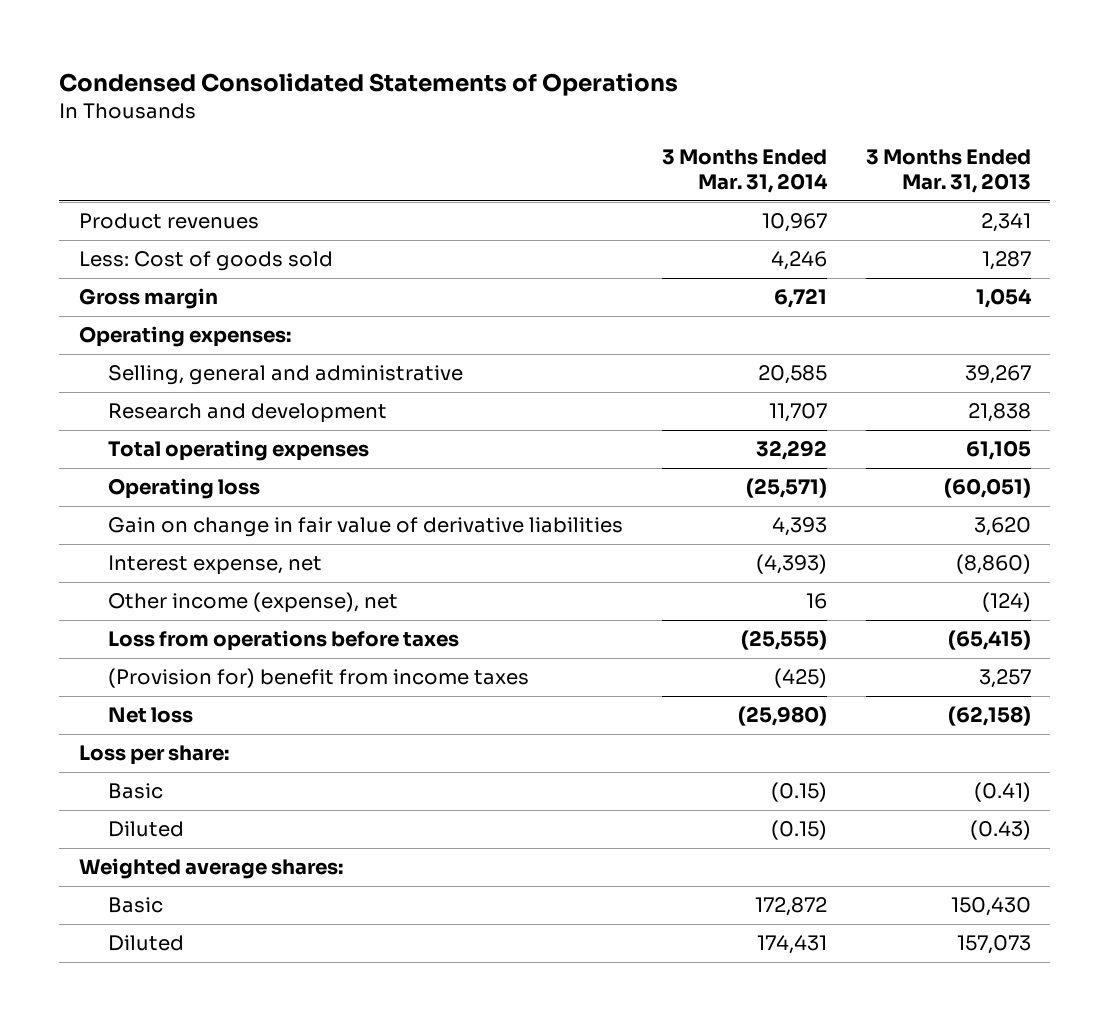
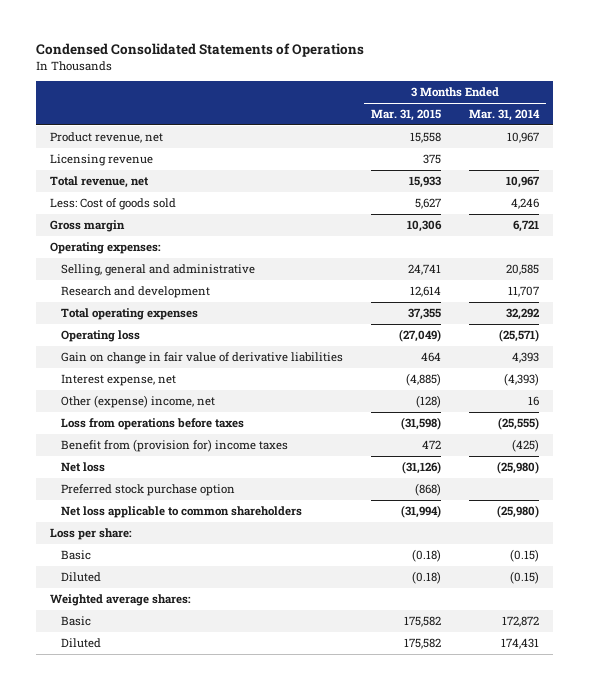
- | 3 Months Ended Mar. 31, 2014 | 3 Months Ended Mar. 31, 2013
+ | 3 Months Ended Mar. 31, 2015 | 3 Months Ended Mar. 31, 2014
- Product revenues | 10,967 | 2,341
+ Product revenue, net | 15,558 | 10,967
+ Licensing revenue | 375 |
+ Total revenue, net | 15,933 | 10,967
- Other income (expense), net | 16 | (124)
+ Other (expense) income, net | (128) | 16
- (Provision for) benefit from income taxes | (425) | 3,257
+ Benefit from (provision for) income taxes | 472 | (425)
+ Preferred stock purchase option | (868) |
+ Net loss applicable to common shareholders | (31,994) | (25,980)

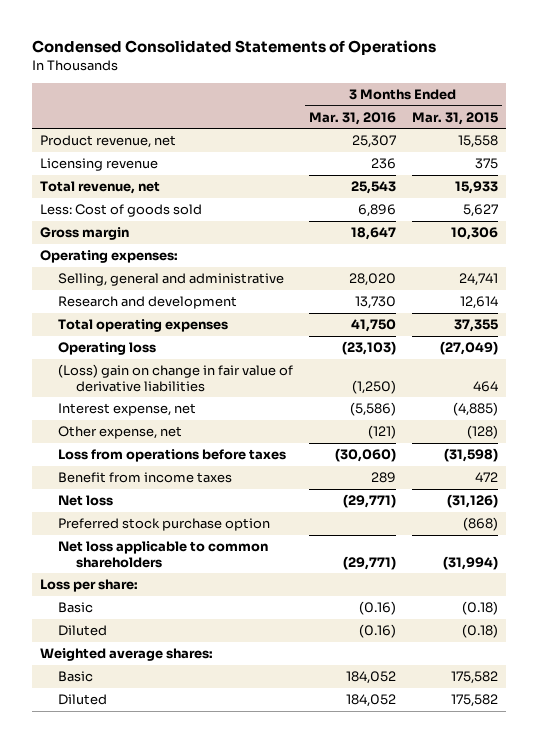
- | 3 Months Ended Mar. 31, 2015 | 3 Months Ended Mar. 31, 2014
+ | 3 Months Ended Mar. 31, 2016 | 3 Months Ended Mar. 31, 2015
- Gain on change in fair value of derivative liabilities | 464 | 4,393
+ (Loss) gain on change in fair value of derivative liabilities | (1,250) | 464
- Other (expense) income, net | (128) | 16
+ Other expense, net | (121) | (128)
- Benefit from (provision for) income taxes | 472 | (425)
+ Benefit from income taxes | 289 | 472

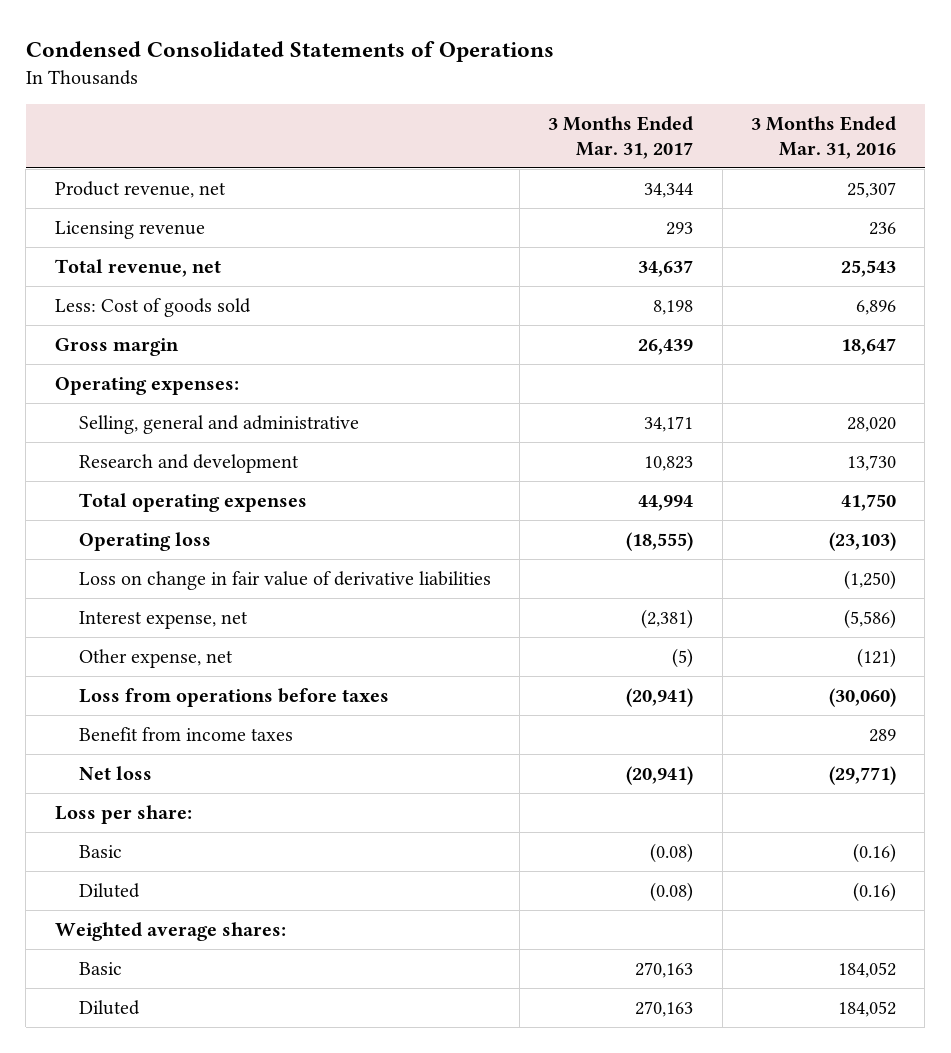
- | 3 Months Ended Mar. 31, 2016 | 3 Months Ended Mar. 31, 2015
+ | 3 Months Ended Mar. 31, 2017 | 3 Months Ended Mar. 31, 2016
- (Loss) gain on change in fair value of derivative liabilities | (1,250) | 464
+ Loss on change in fair value of derivative liabilities | | (1,250)
- Preferred stock purchase option | | (868)
- Net loss applicable to common shareholders | (29,771) | (31,994)

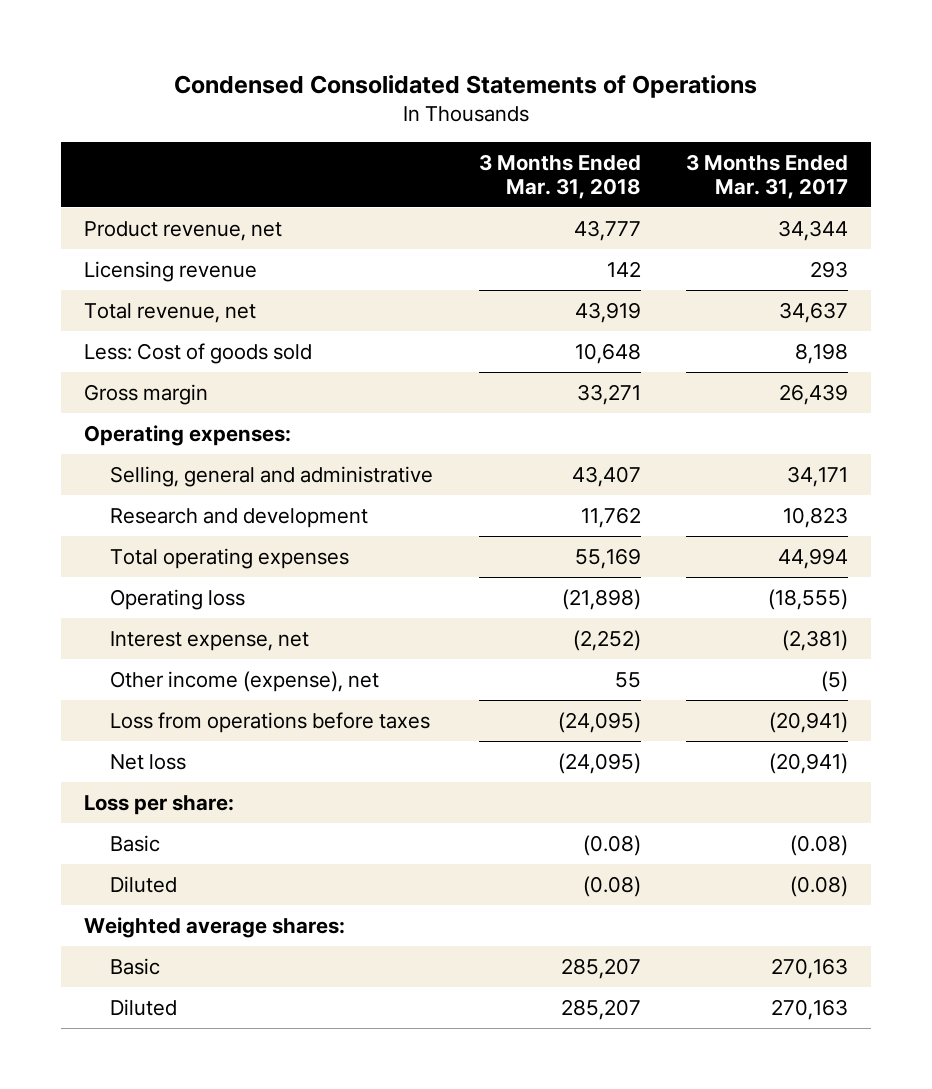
- | 3 Months Ended Mar. 31, 2017 | 3 Months Ended Mar. 31, 2016
+ | 3 Months Ended Mar. 31, 2018 | 3 Months Ended Mar. 31, 2017
- Loss on change in fair value of derivative liabilities | | (1,250)
- Other expense, net | (5) | (121)
+ Other income (expense), net | 55 | (5)
- Benefit from income taxes | | 289

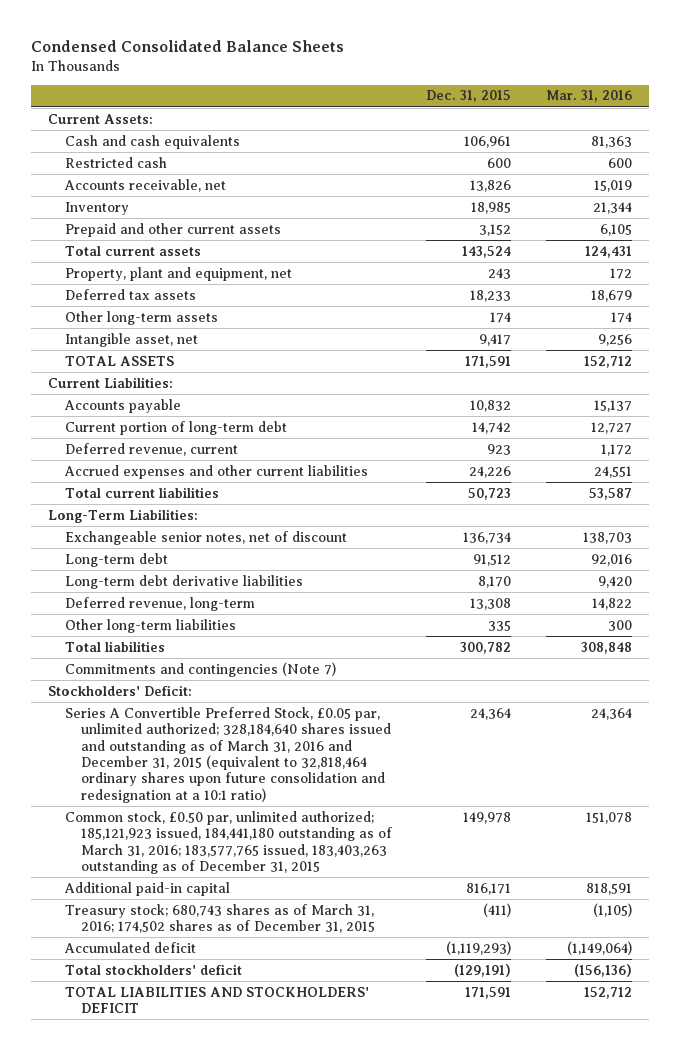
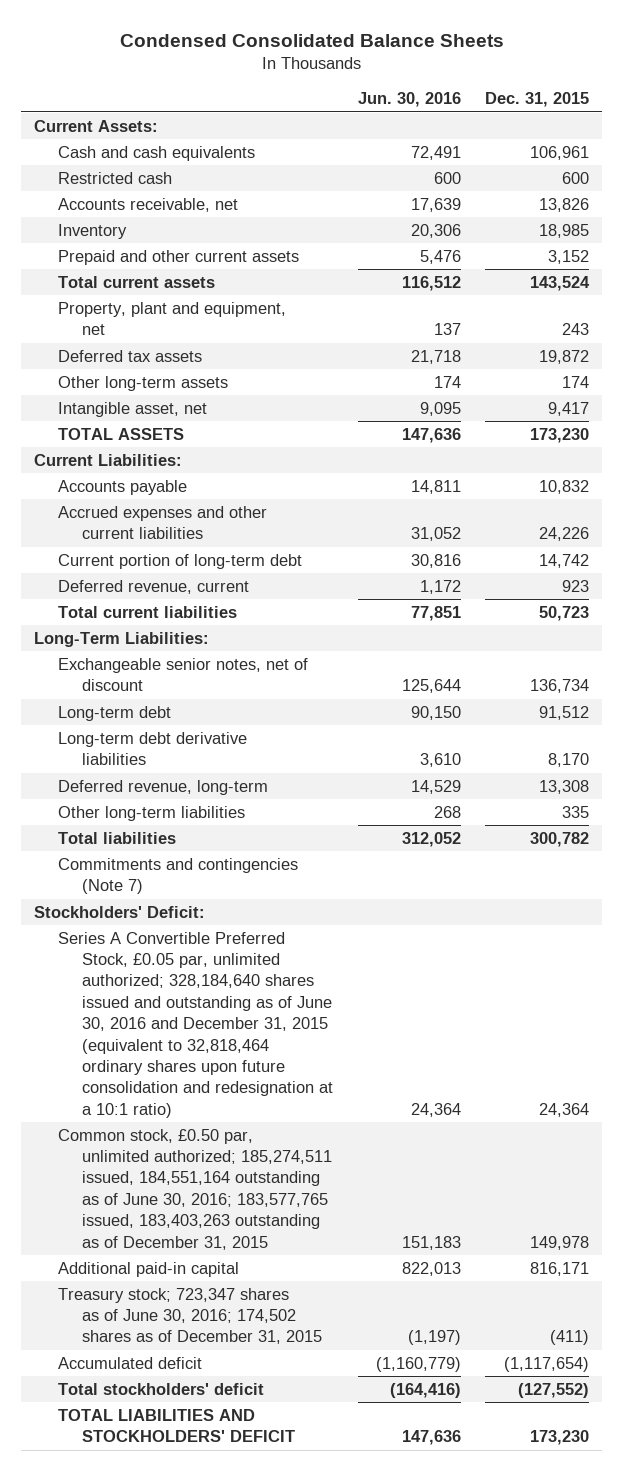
- | Dec. 31, 2015 | Mar. 31, 2016
+ | Jun. 30, 2016 | Dec. 31, 2015
- Deferred tax assets | 18,233 | 18,679
+ Deferred tax assets | 21,718 | 19,872
- TOTAL ASSETS | 171,591 | 152,712
+ TOTAL ASSETS | 147,636 | 173,230
moved up: Accrued expenses and other current liabilities | 31,052 | 24,226
- Series A Convertible Preferred Stock, £0.05 par, unlimited authorized; 328,184,640 shares issued and outstanding as of March 31, 2016 and December 31, 2015 (equivalent to 32,818,464 ordinary shares upon future consolidation and redesignation at a 10:1 ratio) | 24,364 | 24,364
- Common stock, £0.50 par, unlimited authorized; 185,121,923 issued, 184,441,180 outstanding as of March 31, 2016; 183,577,765 issued, 183,403,263 outstanding as of December 31, 2015 | 149,978 | 151,078
+ Series A Convertible Preferred Stock, £0.05 par, unlimited authorized; 328,184,640 shares issued and outstanding as of June 30, 2016 and December 31, 2015 (equivalent to 32,818,464 ordinary shares upon future consolidation and redesignation at a 10:1 ratio) | 24,364 | 24,364
+ Common stock, £0.50 par, unlimited authorized; 185,274,511 issued, 184,551,164 outstanding as of June 30, 2016; 183,577,765 issued, 183,403,263 outstanding as of December 31, 2015 | 151,183 | 149,978
- Treasury stock; 680,743 shares as of March 31, 2016; 174,502 shares as of December 31, 2015 | (411) | (1,105)
- Accumulated deficit | (1,119,293) | (1,149,064)
- Total stockholders' deficit | (129,191) | (156,136)
- TOTAL LIABILITIES AND STOCKHOLDERS' DEFICIT | 171,591 | 152,712
+ Treasury stock; 723,347 shares as of June 30, 2016; 174,502 shares as of December 31, 2015 | (1,197) | (411)
+ Accumulated deficit | (1,160,779) | (1,117,654)
+ Total stockholders' deficit | (164,416) | (127,552)
+ TOTAL LIABILITIES AND STOCKHOLDERS' DEFICIT | 147,636 | 173,230

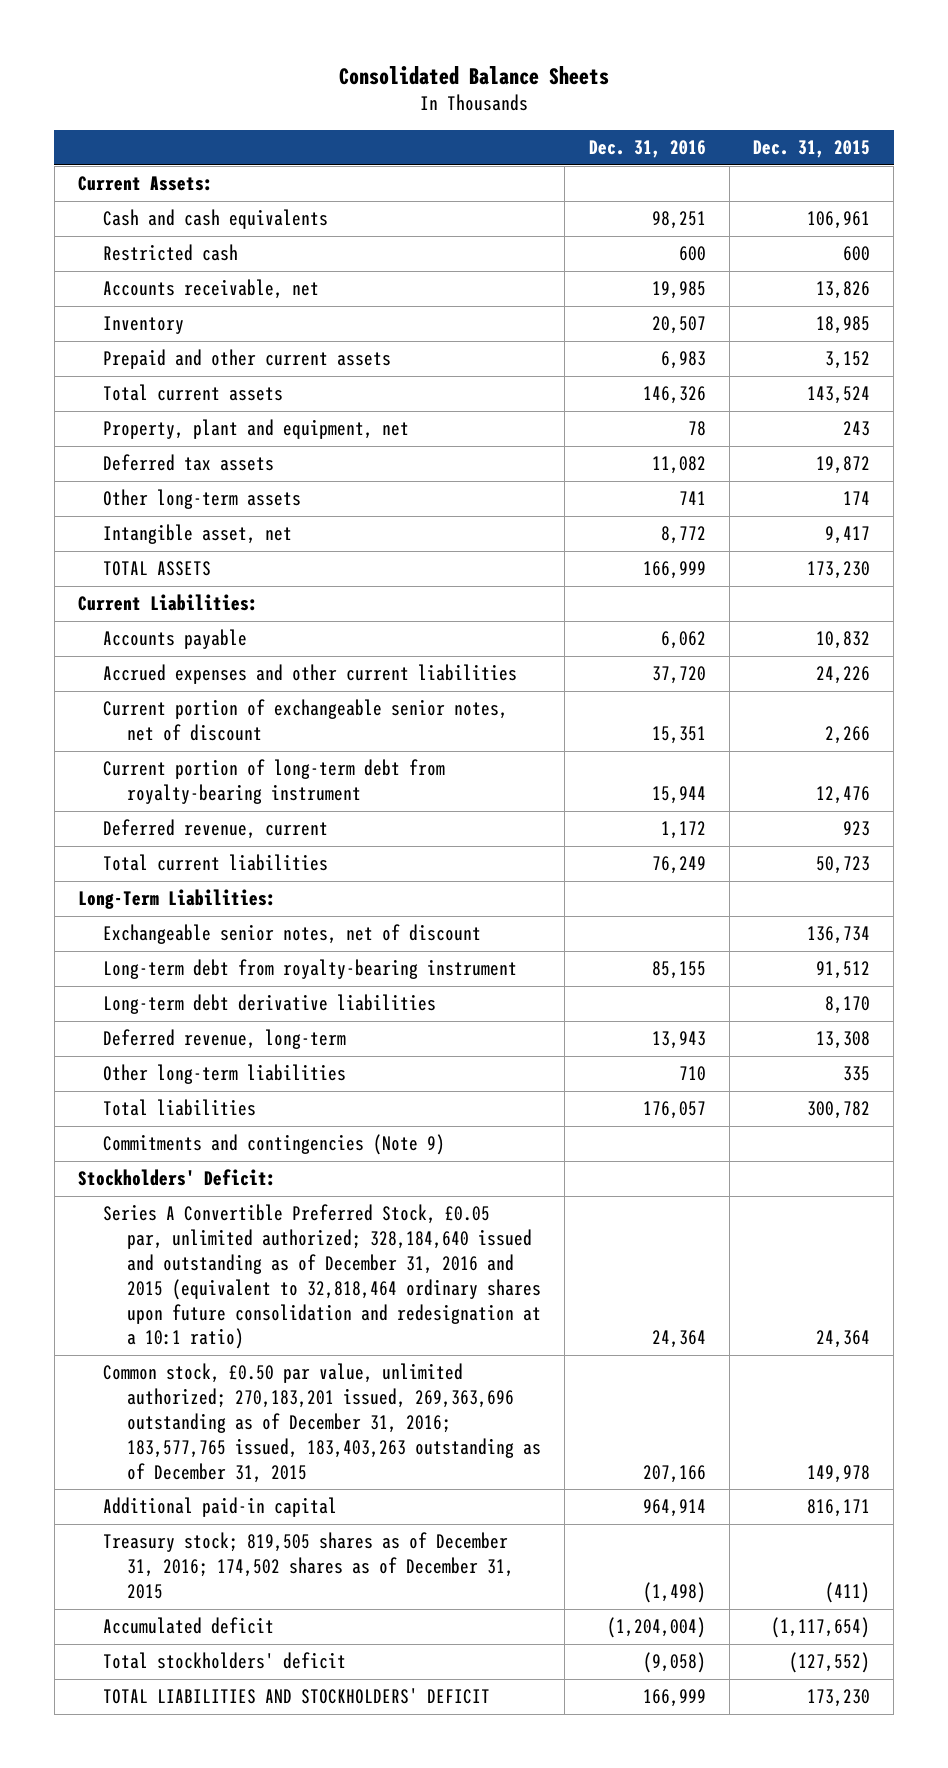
- Condensed Consolidated Balance Sheets
+ Consolidated Balance Sheets
- | Jun. 30, 2016 | Dec. 31, 2015
+ | Dec. 31, 2016 | Dec. 31, 2015
- Current portion of long-term debt | 30,816 | 14,742
+ Current portion of exchangeable senior notes, net of discount | 15,351 | 2,266
+ Current portion of long-term debt from royalty-bearing instrument | 15,944 | 12,476
- Long-term debt | 90,150 | 91,512
+ Long-term debt from royalty-bearing instrument | 85,155 | 91,512
- Commitments and contingencies (Note 7)
+ Commitments and contingencies (Note 9)
- Series A Convertible Preferred Stock, £0.05 par, unlimited authorized; 328,184,640 shares issued and outstanding as of June 30, 2016 and December 31, 2015 (equivalent to 32,818,464 ordinary shares upon future consolidation and redesignation at a 10:1 ratio) | 24,364 | 24,364
- Common stock, £0.50 par, unlimited authorized; 185,274,511 issued, 184,551,164 outstanding as of June 30, 2016; 183,577,765 issued, 183,403,263 outstanding as of December 31, 2015 | 151,183 | 149,978
+ Series A Convertible Preferred Stock, £0.05 par, unlimited authorized; 328,184,640 issued and outstanding as of December 31, 2016 and 2015 (equivalent to 32,818,464 ordinary shares upon future consolidation and redesignation at a 10:1 ratio) | 24,364 | 24,364
+ Common stock, £0.50 par value, unlimited authorized; 270,183,201 issued, 269,363,696 outstanding as of December 31, 2016; 183,577,765 issued, 183,403,263 outstanding as of December 31, 2015 | 207,166 | 149,978
- Treasury stock; 723,347 shares as of June 30, 2016; 174,502 shares as of December 31, 2015 | (1,197) | (411)
+ Treasury stock; 819,505 shares as of December 31, 2016; 174,502 shares as of December 31, 2015 | (1,498) | (411)

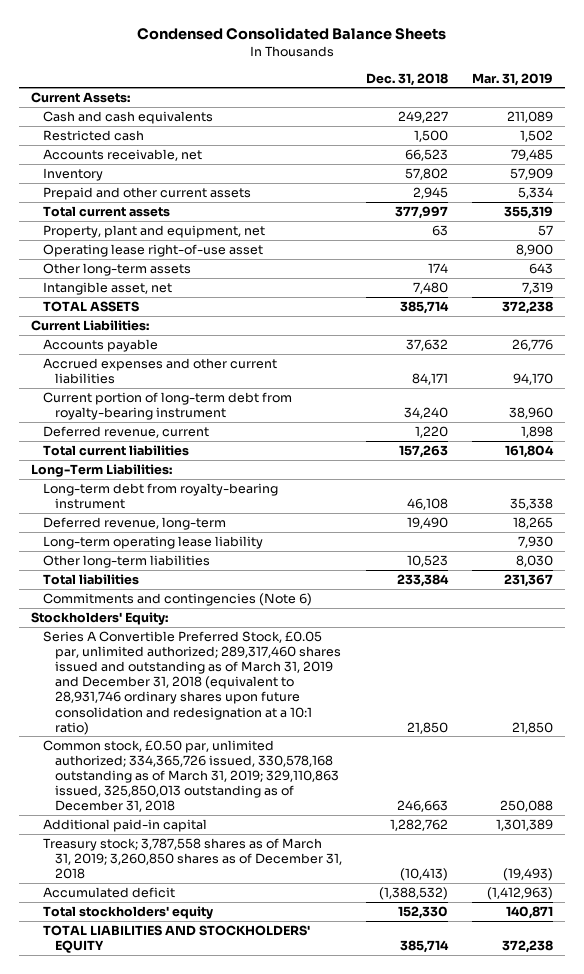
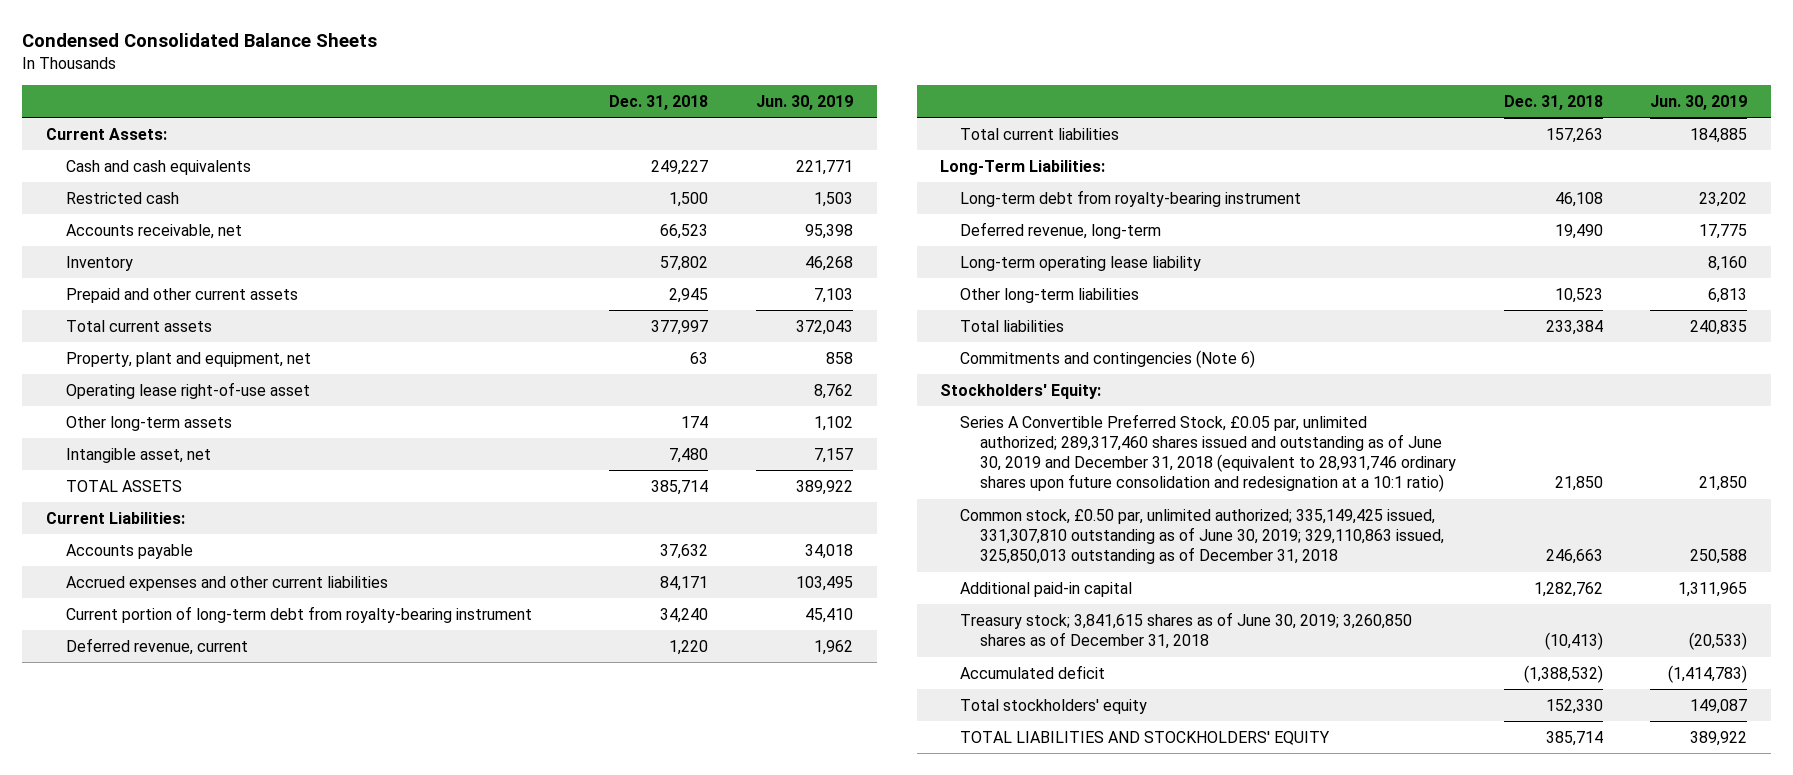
- | Dec. 31, 2018 | Mar. 31, 2019
+ | Dec. 31, 2018 | Jun. 30, 2019
- Series A Convertible Preferred Stock, £0.05 par, unlimited authorized; 289,317,460 shares issued and outstanding as of March 31, 2019 and December 31, 2018 (equivalent to 28,931,746 ordinary shares upon future consolidation and redesignation at a 10:1 ratio) | 21,850 | 21,850
- Common stock, £0.50 par, unlimited authorized; 334,365,726 issued, 330,578,168 outstanding as of March 31, 2019; 329,110,863 issued, 325,850,013 outstanding as of December 31, 2018 | 246,663 | 250,088
+ Series A Convertible Preferred Stock, £0.05 par, unlimited authorized; 289,317,460 shares issued and outstanding as of June 30, 2019 and December 31, 2018 (equivalent to 28,931,746 ordinary shares upon future consolidation and redesignation at a 10:1 ratio) | 21,850 | 21,850
+ Common stock, £0.50 par, unlimited authorized; 335,149,425 issued, 331,307,810 outstanding as of June 30, 2019; 329,110,863 issued, 325,850,013 outstanding as of December 31, 2018 | 246,663 | 250,588
- Treasury stock; 3,787,558 shares as of March 31, 2019; 3,260,850 shares as of December 31, 2018 | (10,413) | (19,493)
+ Treasury stock; 3,841,615 shares as of June 30, 2019; 3,260,850 shares as of December 31, 2018 | (10,413) | (20,533)

